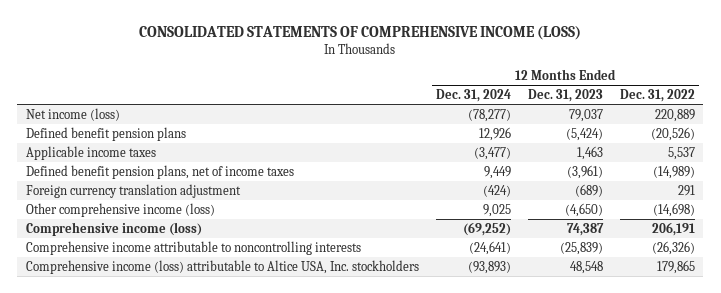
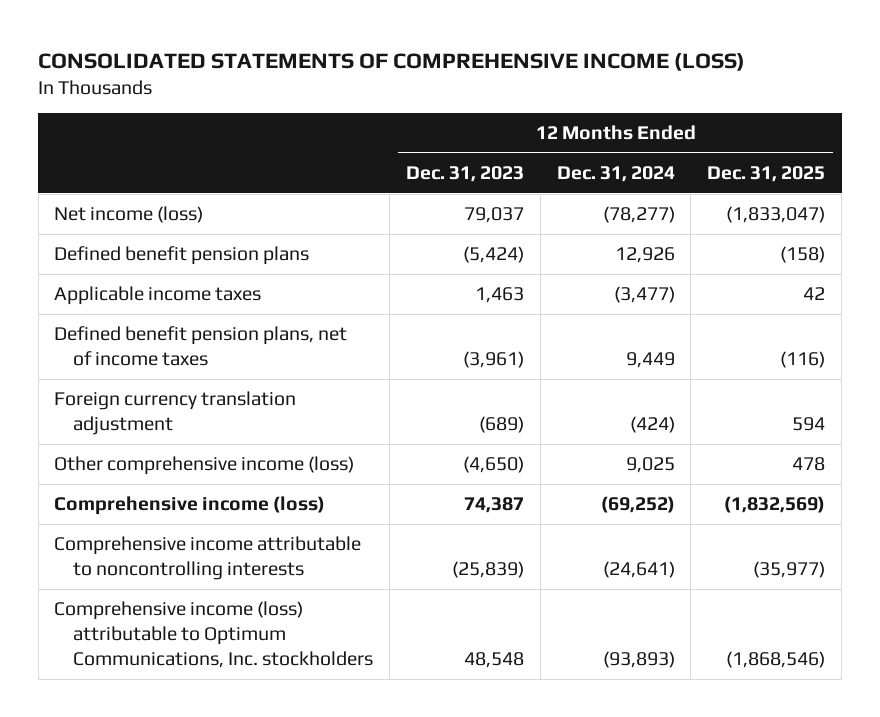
- | 12 Months Ended Dec. 31, 2024 | 12 Months Ended Dec. 31, 2023 | 12 Months Ended Dec. 31, 2022
+ | 12 Months Ended Dec. 31, 2023 | 12 Months Ended Dec. 31, 2024 | 12 Months Ended Dec. 31, 2025
- Comprehensive income (loss) attributable to Altice USA, Inc. stockholders | (93,893) | 48,548 | 179,865
+ Comprehensive income (loss) attributable to Optimum Communications, Inc. stockholders | 48,548 | (93,893) | (1,868,546)

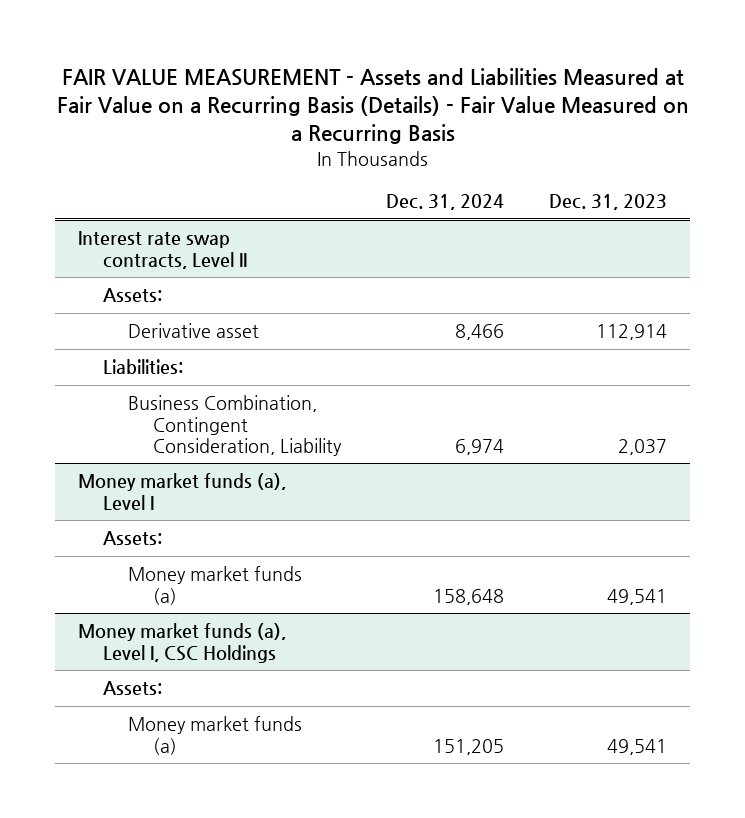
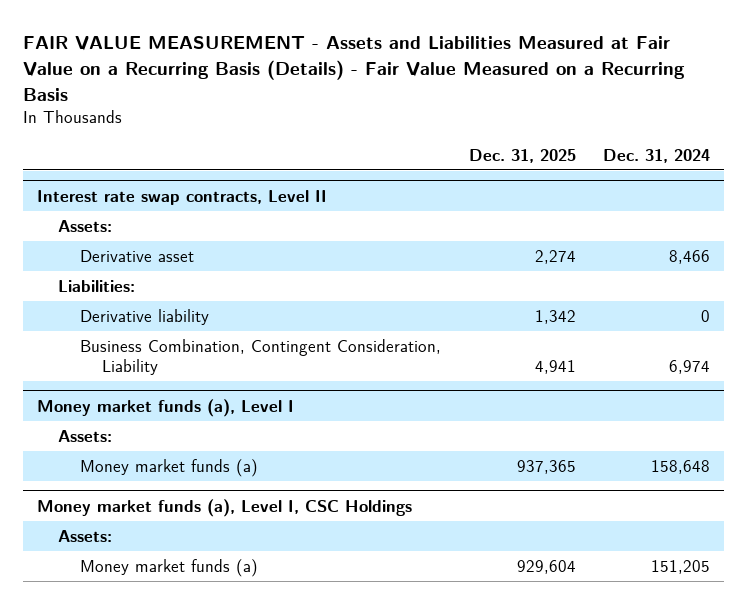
- | Dec. 31, 2024 | Dec. 31, 2023
+ | Dec. 31, 2025 | Dec. 31, 2024
@ Interest rate swap contracts, Level II
+ Derivative liability | 1,342 | 0

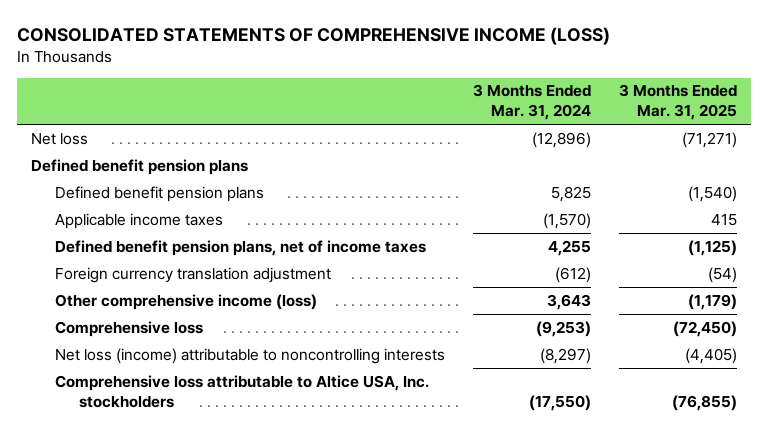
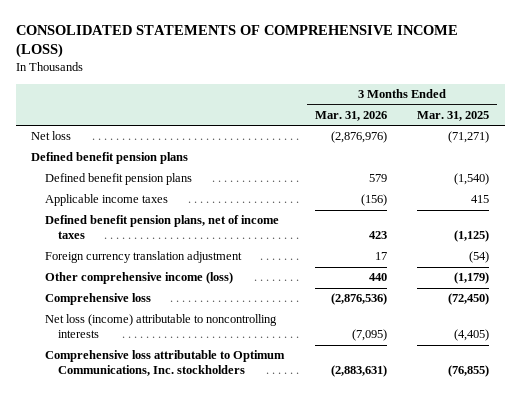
- | 3 Months Ended Mar. 31, 2024 | 3 Months Ended Mar. 31, 2025
+ | 3 Months Ended Mar. 31, 2026 | 3 Months Ended Mar. 31, 2025
- Comprehensive loss attributable to Altice USA, Inc. stockholders | (17,550) | (76,855)
+ Comprehensive loss attributable to Optimum Communications, Inc. stockholders | (2,883,631) | (76,855)

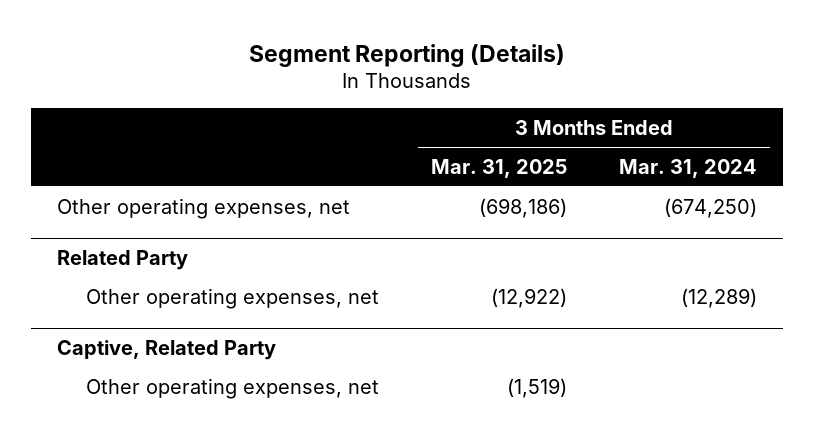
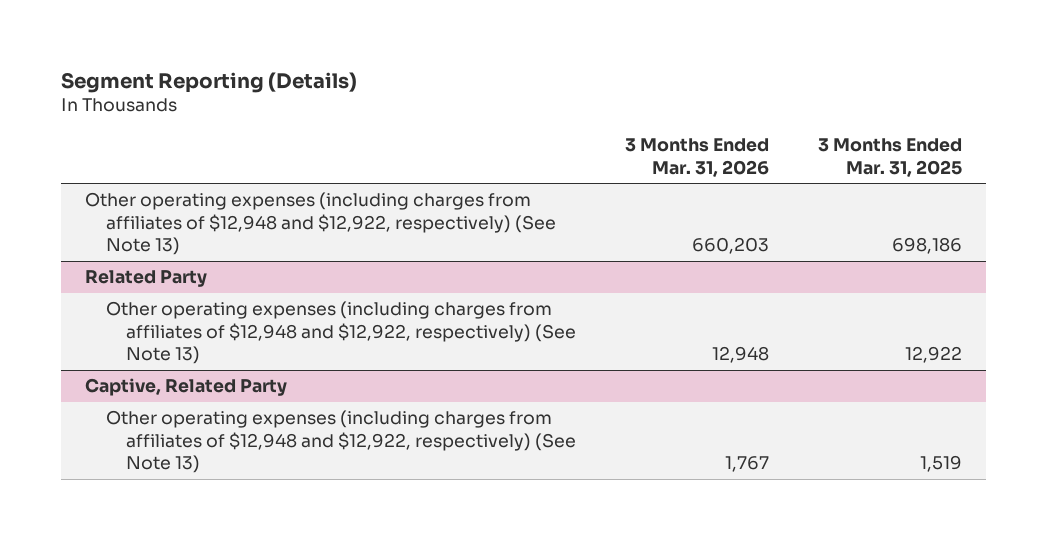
- | 3 Months Ended Mar. 31, 2025 | 3 Months Ended Mar. 31, 2024
+ | 3 Months Ended Mar. 31, 2026 | 3 Months Ended Mar. 31, 2025
- Other operating expenses, net | (698,186) | (674,250)
+ Other operating expenses (including charges from affiliates of $12,948 and $12,922, respectively) (See Note 13) | 660,203 | 698,186
@ Related Party
- Other operating expenses, net | (12,922) | (12,289)
+ Other operating expenses (including charges from affiliates of $12,948 and $12,922, respectively) (See Note 13) | 12,948 | 12,922
@ Captive, Related Party
- Other operating expenses, net | (1,519) |
+ Other operating expenses (including charges from affiliates of $12,948 and $12,922, respectively) (See Note 13) | 1,767 | 1,519

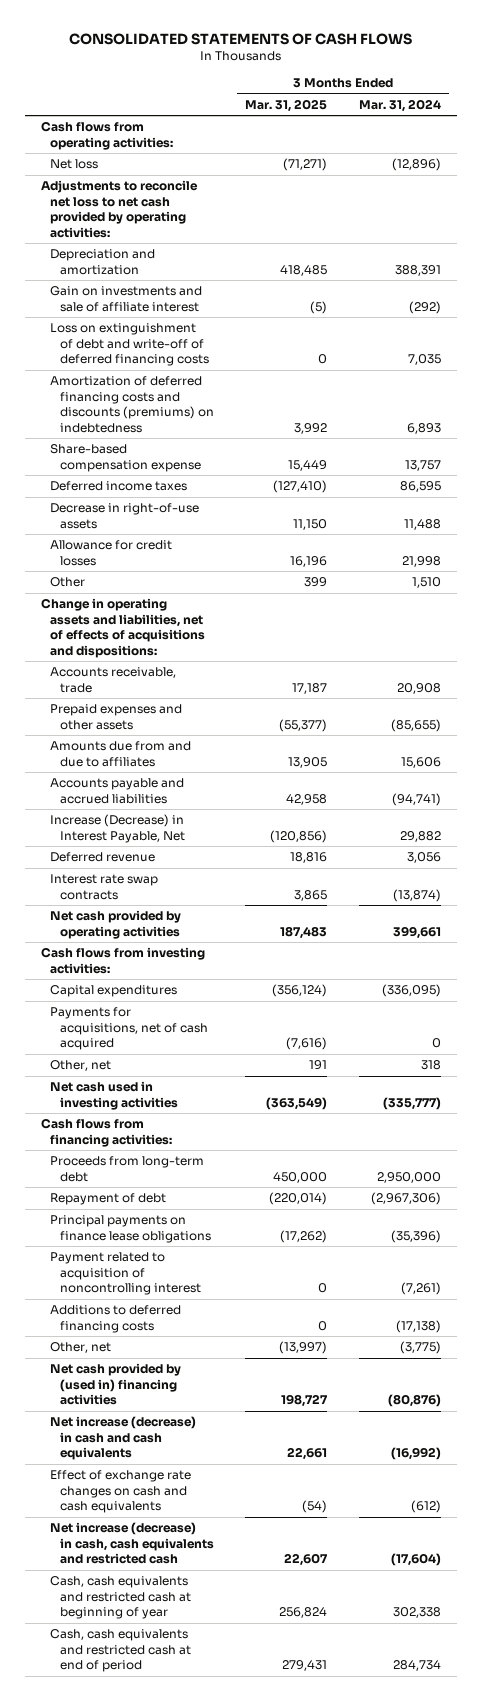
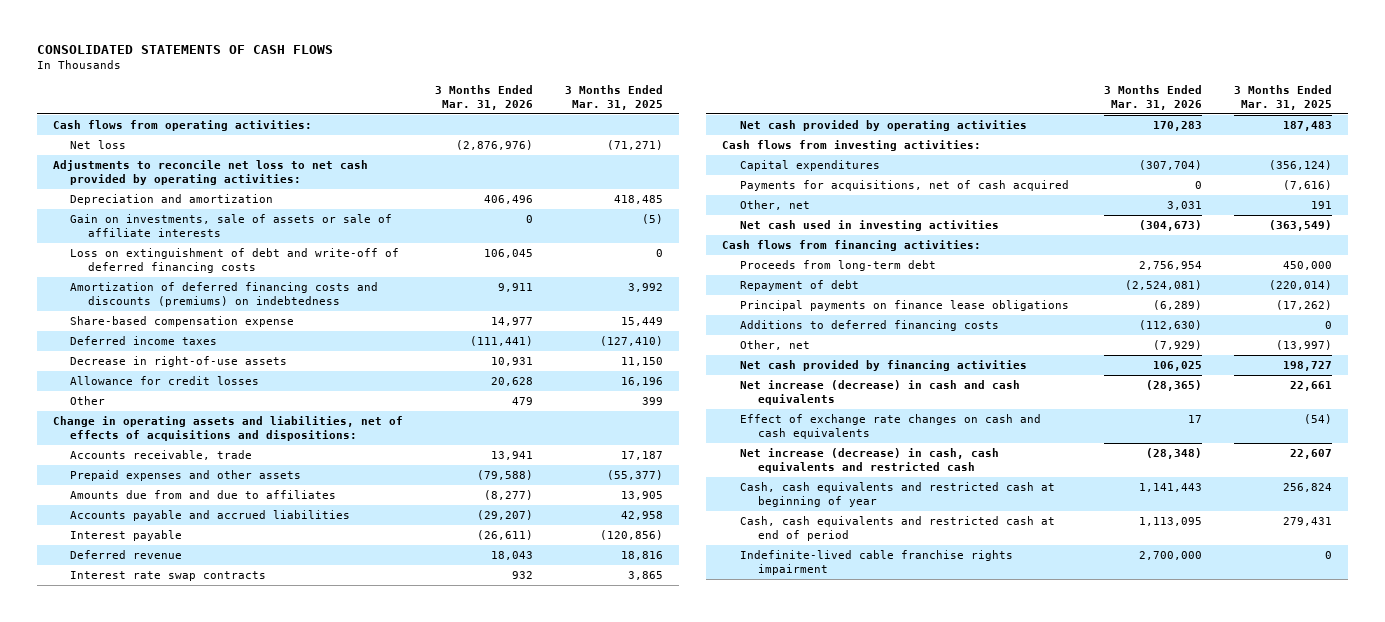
- | 3 Months Ended Mar. 31, 2025 | 3 Months Ended Mar. 31, 2024
+ | 3 Months Ended Mar. 31, 2026 | 3 Months Ended Mar. 31, 2025
- Gain on investments and sale of affiliate interest | (5) | (292)
+ Gain on investments, sale of assets or sale of affiliate interests | 0 | (5)
- Increase (Decrease) in Interest Payable, Net | (120,856) | 29,882
+ Interest payable | (26,611) | (120,856)
- Payment related to acquisition of noncontrolling interest | 0 | (7,261)
- Net cash provided by (used in) financing activities | 198,727 | (80,876)
+ Net cash provided by financing activities | 106,025 | 198,727
+ Indefinite-lived cable franchise rights impairment | 2,700,000 | 0

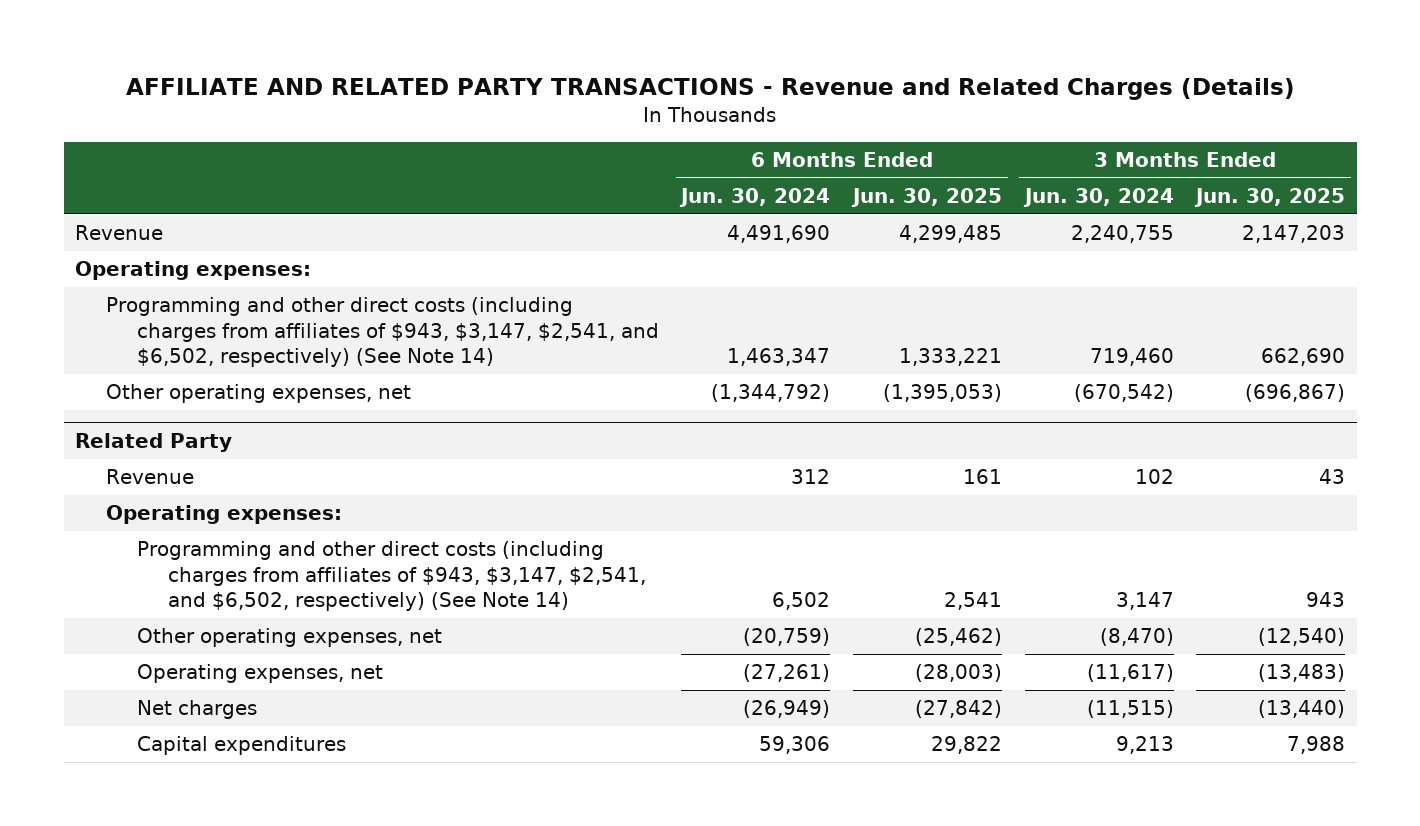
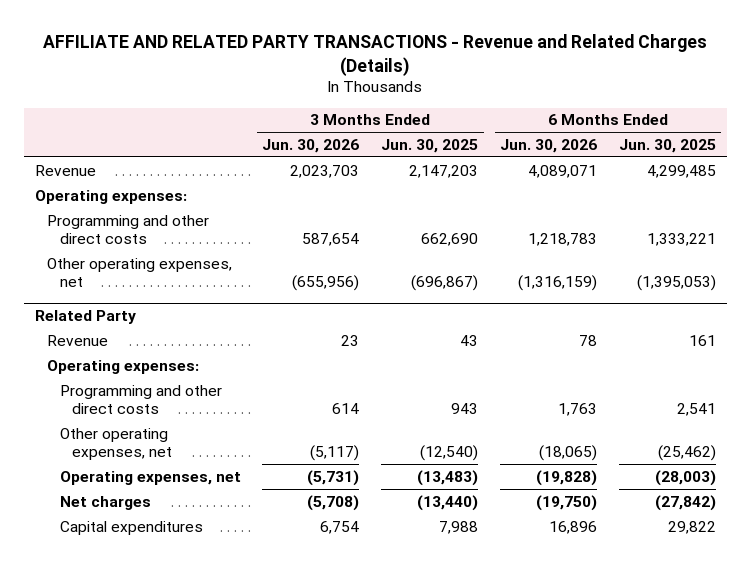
- | 6 Months Ended Jun. 30, 2024 | 6 Months Ended Jun. 30, 2025 | 3 Months Ended Jun. 30, 2024 | 3 Months Ended Jun. 30, 2025
+ | 3 Months Ended Jun. 30, 2026 | 3 Months Ended Jun. 30, 2025 | 6 Months Ended Jun. 30, 2026 | 6 Months Ended Jun. 30, 2025
- Programming and other direct costs (including charges from affiliates of $943, $3,147, $2,541, and $6,502, respectively) (See Note 14) | 1,463,347 | 1,333,221 | 719,460 | 662,690
+ Programming and other direct costs | 587,654 | 662,690 | 1,218,783 | 1,333,221
@ Related Party
- Programming and other direct costs (including charges from affiliates of $943, $3,147, $2,541, and $6,502, respectively) (See Note 14) | 6,502 | 2,541 | 3,147 | 943
+ Programming and other direct costs | 614 | 943 | 1,763 | 2,541

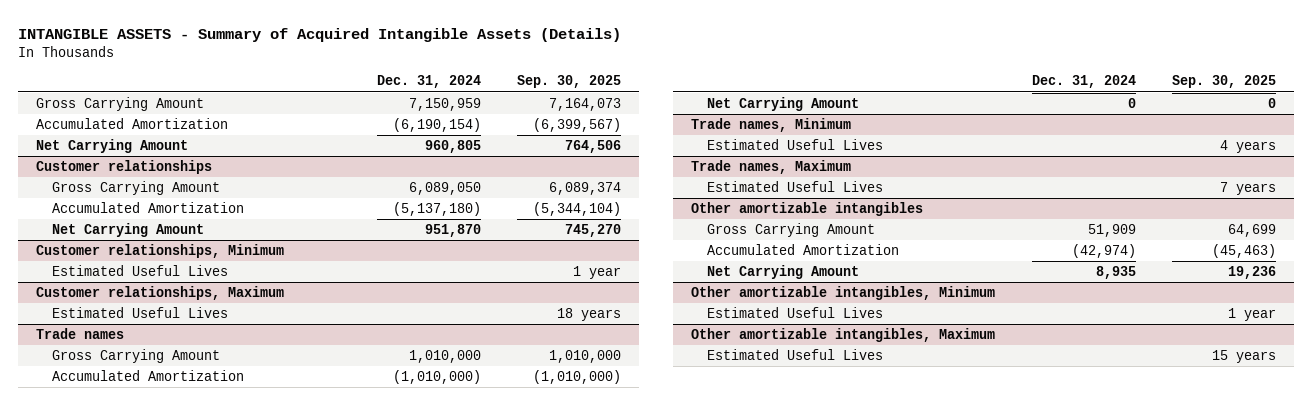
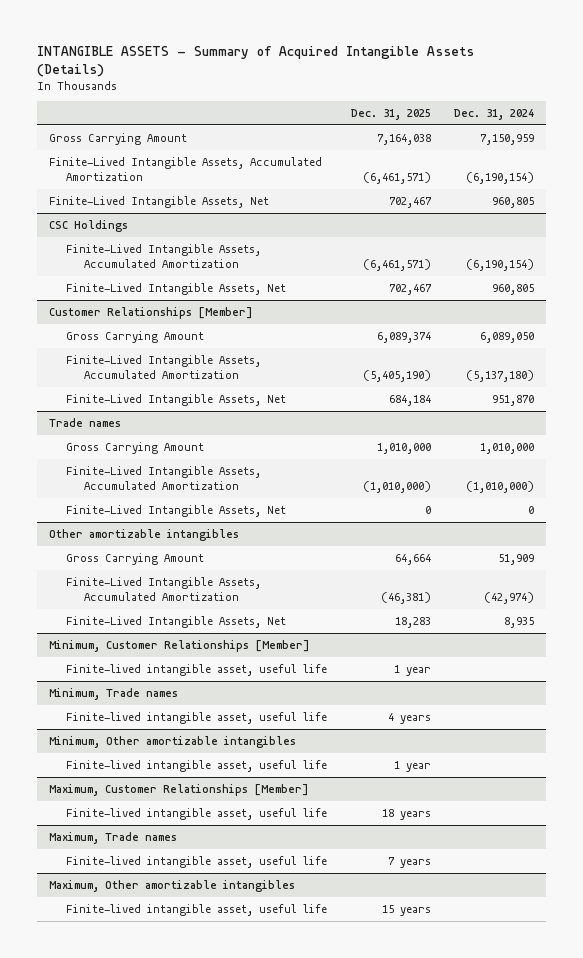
- | Dec. 31, 2024 | Sep. 30, 2025
+ | Dec. 31, 2025 | Dec. 31, 2024
- Accumulated Amortization | (6,190,154) | (6,399,567)
- Net Carrying Amount | 960,805 | 764,506
- Customer relationships
+ Finite-Lived Intangible Assets, Accumulated Amortization | (6,461,571) | (6,190,154)
+ Finite-Lived Intangible Assets, Net | 702,467 | 960,805
+ CSC Holdings
+ Finite-Lived Intangible Assets, Accumulated Amortization | (6,461,571) | (6,190,154)
+ Finite-Lived Intangible Assets, Net | 702,467 | 960,805
+ Customer Relationships [Member]
- Accumulated Amortization | (5,137,180) | (5,344,104)
- Net Carrying Amount | 951,870 | 745,270
- Customer relationships, Minimum
- Estimated Useful Lives | | 1 year
- Customer relationships, Maximum
- Estimated Useful Lives | | 18 years
+ Finite-Lived Intangible Assets, Accumulated Amortization | (5,405,190) | (5,137,180)
+ Finite-Lived Intangible Assets, Net | 684,184 | 951,870
@ Trade names
- Accumulated Amortization | (1,010,000) | (1,010,000)
- Net Carrying Amount | 0 | 0
- Trade names, Minimum
- Estimated Useful Lives | | 4 years
- Trade names, Maximum
- Estimated Useful Lives | | 7 years
@ Trade names
+ Finite-Lived Intangible Assets, Accumulated Amortization | (1,010,000) | (1,010,000)
+ Finite-Lived Intangible Assets, Net | 0 | 0
@ Other amortizable intangibles
- Accumulated Amortization | (42,974) | (45,463)
- Net Carrying Amount | 8,935 | 19,236
- Other amortizable intangibles, Minimum
- Estimated Useful Lives | | 1 year
- Other amortizable intangibles, Maximum
- Estimated Useful Lives | | 15 years
@ Other amortizable intangibles
+ Finite-Lived Intangible Assets, Accumulated Amortization | (46,381) | (42,974)
+ Finite-Lived Intangible Assets, Net | 18,283 | 8,935
+ Minimum, Customer Relationships [Member]
+ Finite-lived intangible asset, useful life | 1 year |
+ Minimum, Trade names
+ Finite-lived intangible asset, useful life | 4 years |
+ Minimum, Other amortizable intangibles
+ Finite-lived intangible asset, useful life | 1 year |
+ Maximum, Customer Relationships [Member]
+ Finite-lived intangible asset, useful life | 18 years |
+ Maximum, Trade names
+ Finite-lived intangible asset, useful life | 7 years |
+ Maximum, Other amortizable intangibles
+ Finite-lived intangible asset, useful life | 15 years |

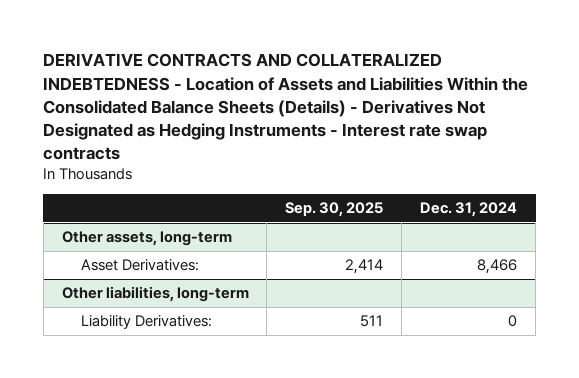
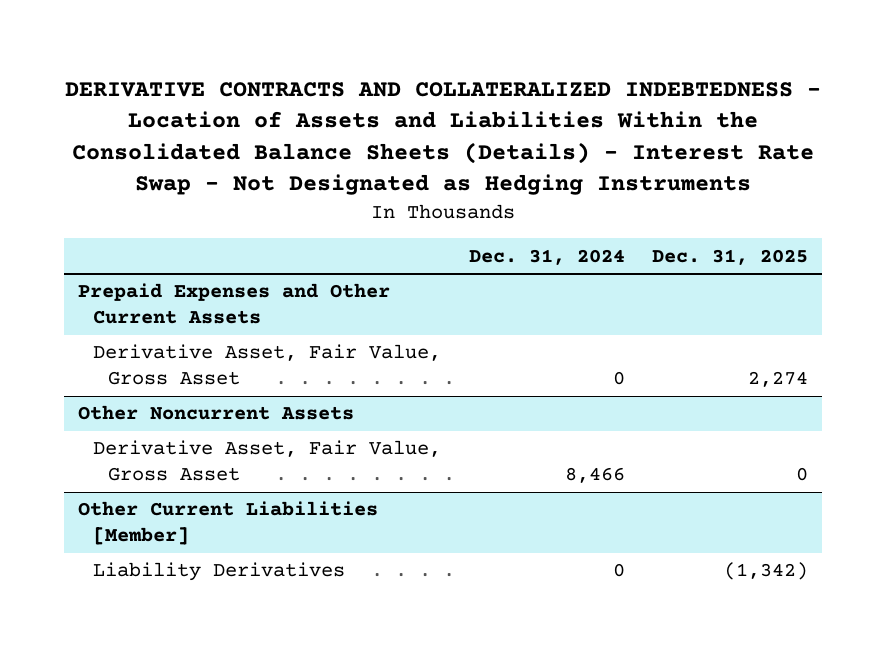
- DERIVATIVE CONTRACTS AND COLLATERALIZED INDEBTEDNESS - Location of Assets and Liabilities Within the Consolidated Balance Sheets (Details) - Derivatives Not Designated as Hedging Instruments - Interest rate swap contracts
+ DERIVATIVE CONTRACTS AND COLLATERALIZED INDEBTEDNESS - Location of Assets and Liabilities Within the Consolidated Balance Sheets (Details) - Interest Rate Swap - Not Designated as Hedging Instruments
- | Sep. 30, 2025 | Dec. 31, 2024
+ | Dec. 31, 2024 | Dec. 31, 2025
- Other assets, long-term
- Asset Derivatives: | 2,414 | 8,466
- Other liabilities, long-term
- Liability Derivatives: | 511 | 0
+ Prepaid Expenses and Other Current Assets
+ Derivative Asset, Fair Value, Gross Asset | 0 | 2,274
+ Other Noncurrent Assets
+ Derivative Asset, Fair Value, Gross Asset | 8,466 | 0
+ Other Current Liabilities [Member]
+ Liability Derivatives | 0 | (1,342)

